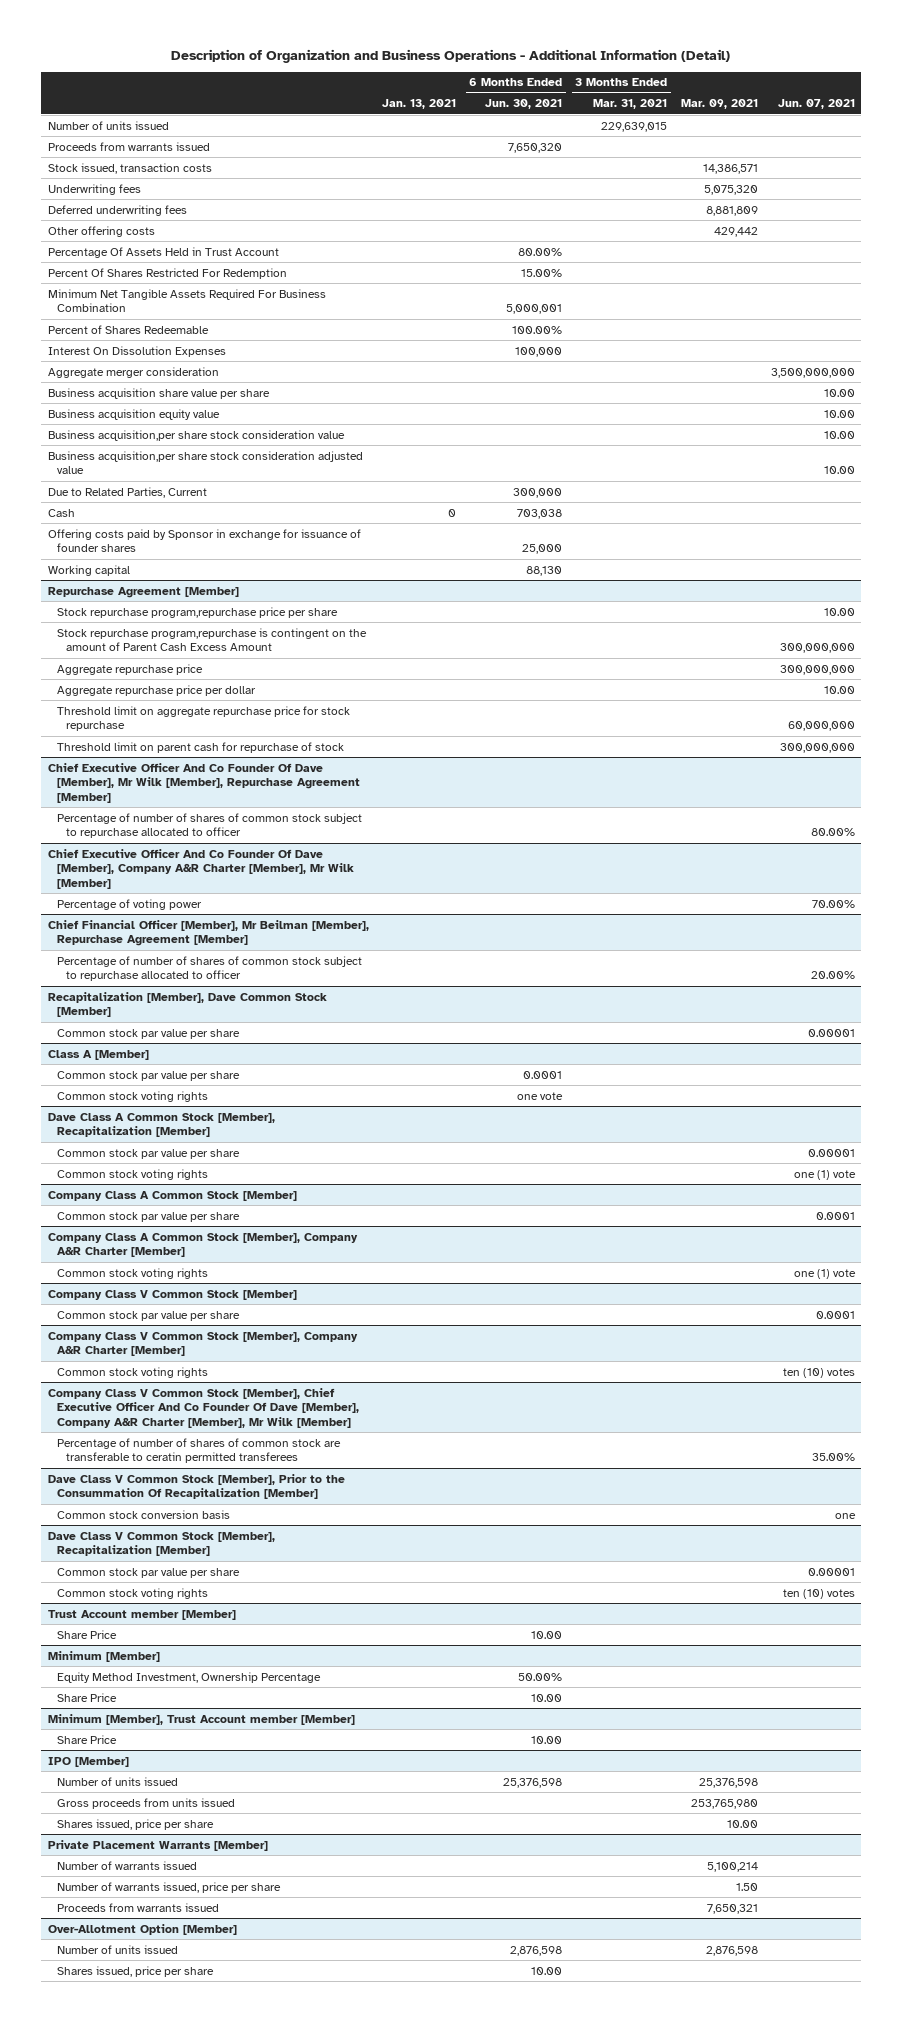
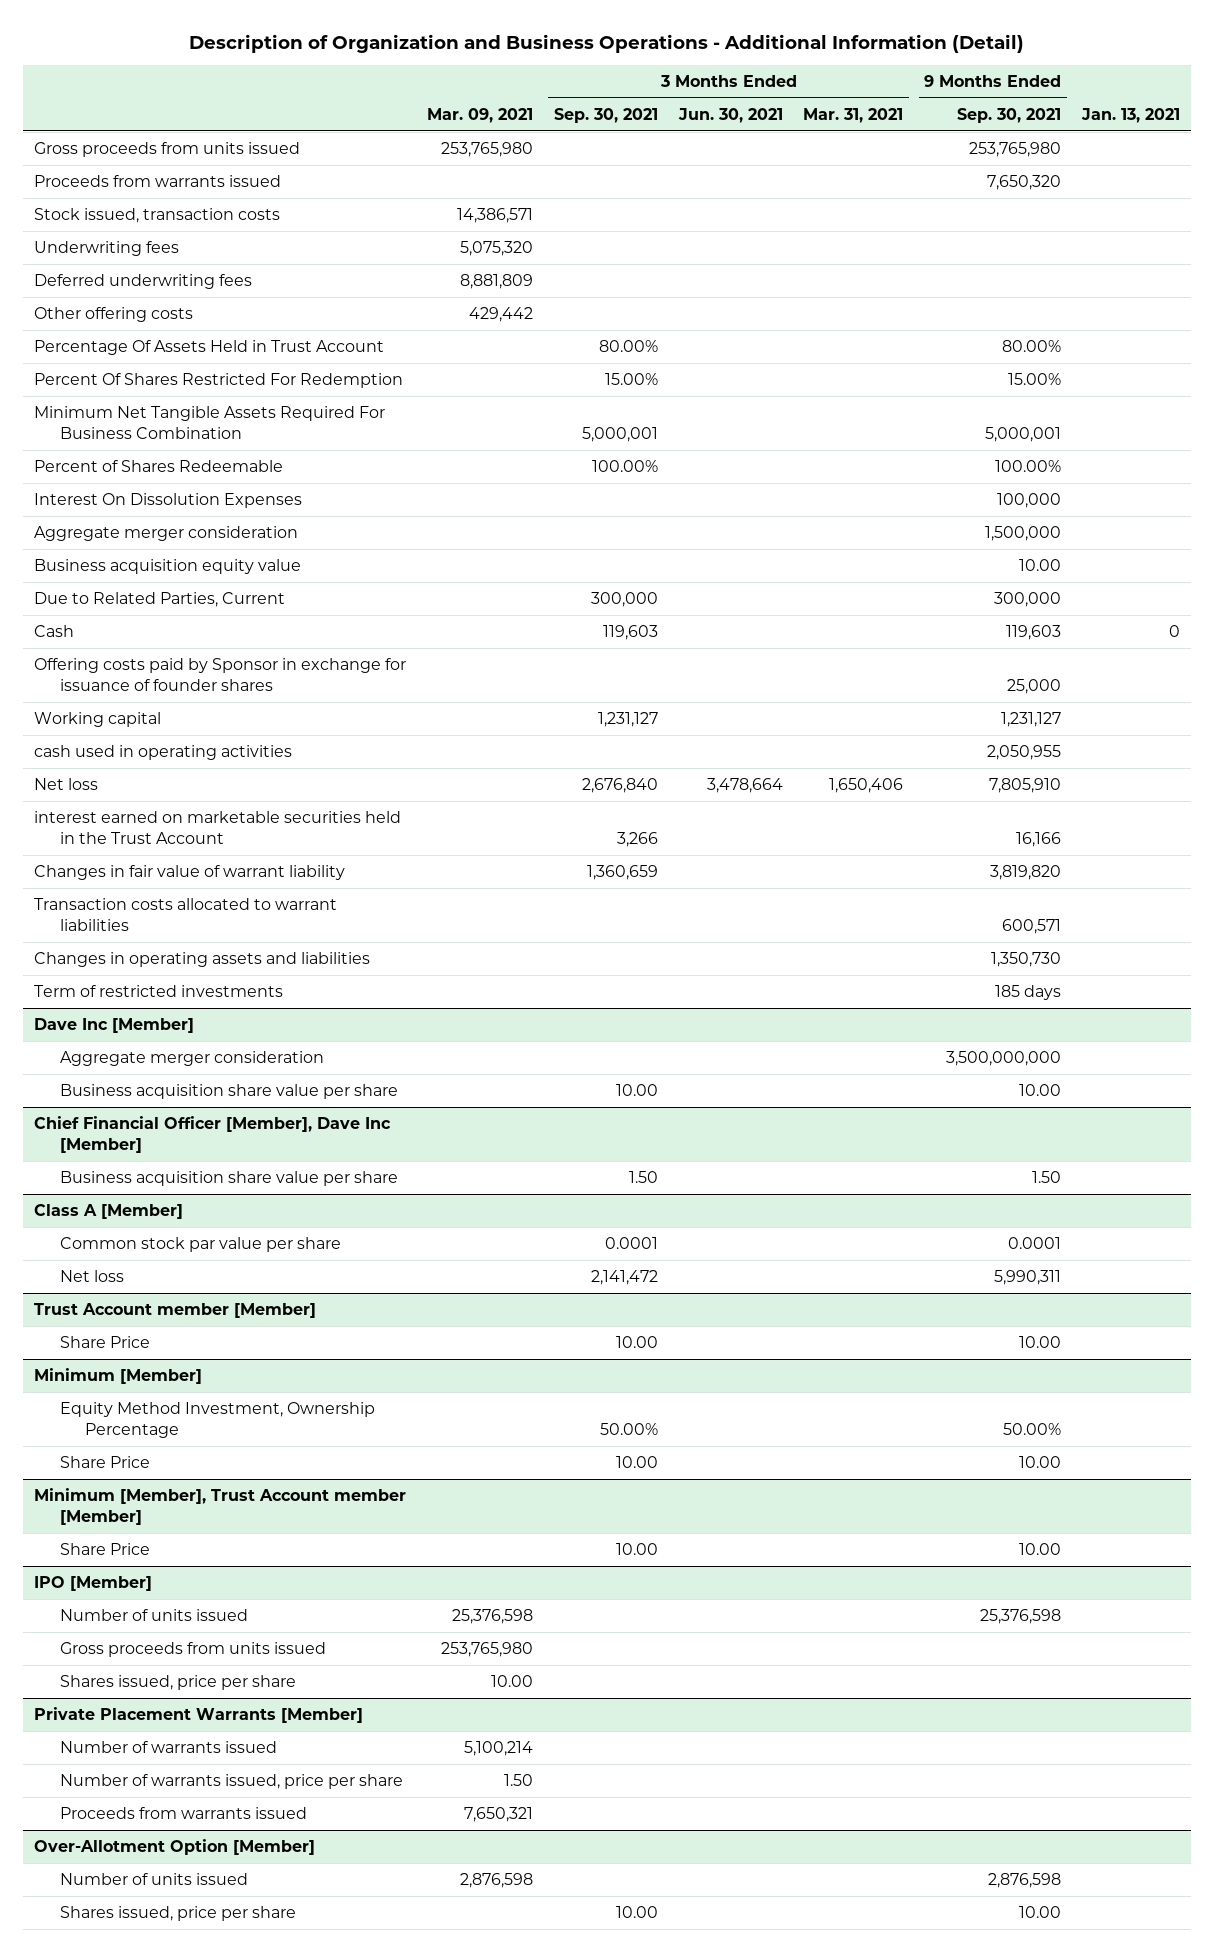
- | Jan. 13, 2021 | 6 Months Ended Jun. 30, 2021 | 3 Months Ended Mar. 31, 2021 | Mar. 09, 2021 | Jun. 07, 2021
+ | Mar. 09, 2021 | 3 Months Ended Sep. 30, 2021 | 3 Months Ended Jun. 30, 2021 | 3 Months Ended Mar. 31, 2021 | 9 Months Ended Sep. 30, 2021 | Jan. 13, 2021
- Number of units issued | | | 229,639,015 | |
+ Gross proceeds from units issued | 253,765,980 | | | | 253,765,980 |
- Business acquisition share value per share | | | | | 10.00
- Business acquisition,per share stock consideration value | | | | | 10.00
- Business acquisition,per share stock consideration adjusted value | | | | | 10.00
- Repurchase Agreement [Member]
- Stock repurchase program,repurchase price per share | | | | | 10.00
- Stock repurchase program,repurchase is contingent on the amount of Parent Cash Excess Amount | | | | | 300,000,000
- Aggregate repurchase price | | | | | 300,000,000
- Aggregate repurchase price per dollar | | | | | 10.00
- Threshold limit on aggregate repurchase price for stock repurchase | | | | | 60,000,000
- Threshold limit on parent cash for repurchase of stock | | | | | 300,000,000
- Chief Executive Officer And Co Founder Of Dave [Member], Mr Wilk [Member], Repurchase Agreement [Member]
- Percentage of number of shares of common stock subject to repurchase allocated to officer | | | | | 80.00%
- Chief Executive Officer And Co Founder Of Dave [Member], Company A&R Charter [Member], Mr Wilk [Member]
- Percentage of voting power | | | | | 70.00%
- Chief Financial Officer [Member], Mr Beilman [Member], Repurchase Agreement [Member]
- Percentage of number of shares of common stock subject to repurchase allocated to officer | | | | | 20.00%
- Recapitalization [Member], Dave Common Stock [Member]
- Common stock par value per share | | | | | 0.00001
+ cash used in operating activities | | | | | 2,050,955 |
+ Net loss | | 2,676,840 | 3,478,664 | 1,650,406 | 7,805,910 |
+ interest earned on marketable securities held in the Trust Account | | 3,266 | | | 16,166 |
+ Changes in fair value of warrant liability | | 1,360,659 | | | 3,819,820 |
+ Transaction costs allocated to warrant liabilities | | | | | 600,571 |
+ Changes in operating assets and liabilities | | | | | 1,350,730 |
+ Term of restricted investments | | | | | 185 days |
+ Dave Inc [Member]
+ Aggregate merger consideration | | | | | 3,500,000,000 |
+ Business acquisition share value per share | | 10.00 | | | 10.00 |
+ Chief Financial Officer [Member], Dave Inc [Member]
+ Business acquisition share value per share | | 1.50 | | | 1.50 |
@ Class A [Member]
- Common stock voting rights | | one vote | | |
- Dave Class A Common Stock [Member], Recapitalization [Member]
- Common stock par value per share | | | | | 0.00001
- Common stock voting rights | | | | | one (1) vote
- Company Class A Common Stock [Member]
- Common stock par value per share | | | | | 0.0001
- Company Class A Common Stock [Member], Company A&R Charter [Member]
- Common stock voting rights | | | | | one (1) vote
- Company Class V Common Stock [Member]
- Common stock par value per share | | | | | 0.0001
- Company Class V Common Stock [Member], Company A&R Charter [Member]
- Common stock voting rights | | | | | ten (10) votes
- Company Class V Common Stock [Member], Chief Executive Officer And Co Founder Of Dave [Member], Company A&R Charter [Member], Mr Wilk [Member]
- Percentage of number of shares of common stock are transferable to ceratin permitted transferees | | | | | 35.00%
- Dave Class V Common Stock [Member], Prior to the Consummation Of Recapitalization [Member]
- Common stock conversion basis | | | | | one
- Dave Class V Common Stock [Member], Recapitalization [Member]
- Common stock par value per share | | | | | 0.00001
- Common stock voting rights | | | | | ten (10) votes
@ Class A [Member]
+ Net loss | | 2,141,472 | | | 5,990,311 |

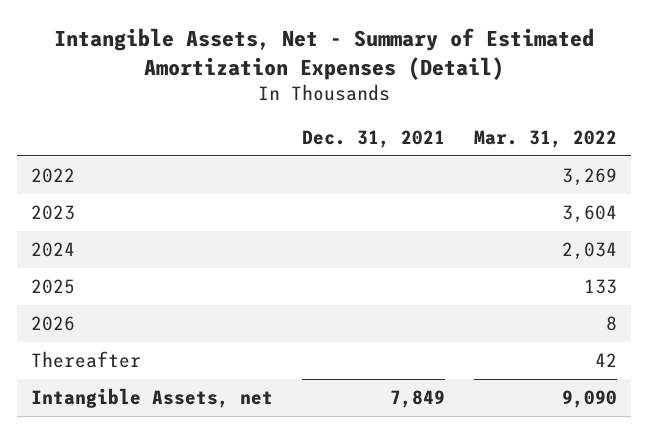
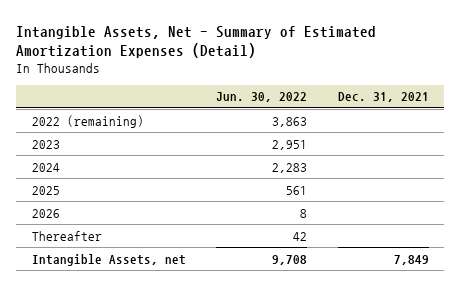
- | Dec. 31, 2021 | Mar. 31, 2022
+ | Jun. 30, 2022 | Dec. 31, 2021
- 2022 | | 3,269
+ 2022 (remaining) | 3,863 |

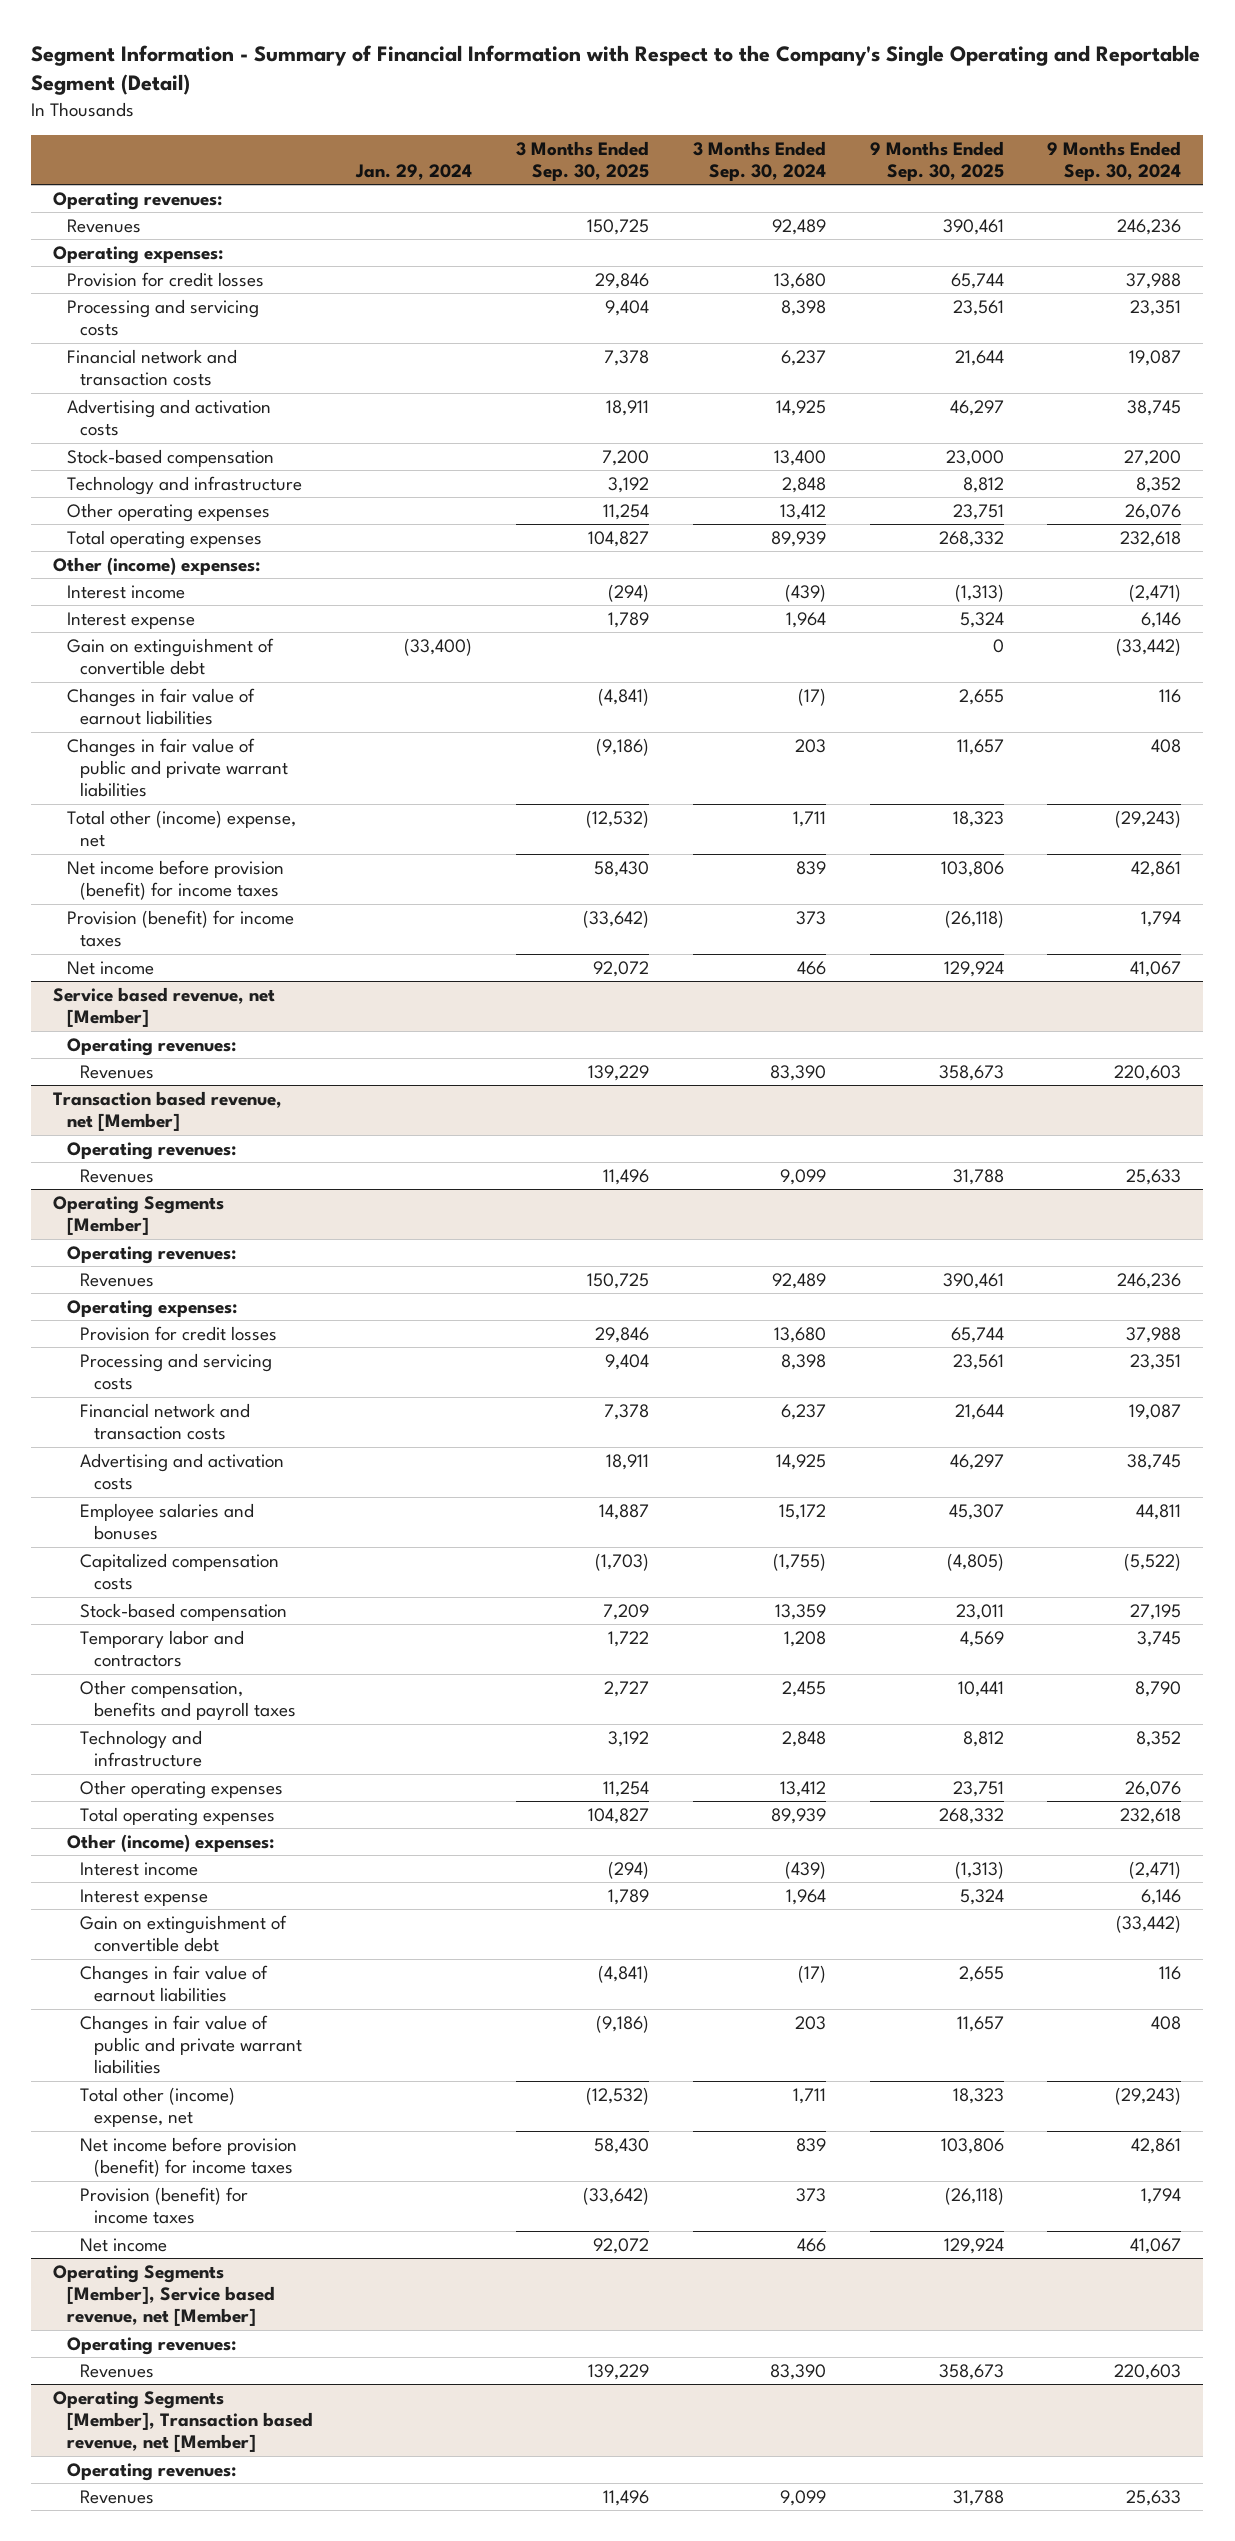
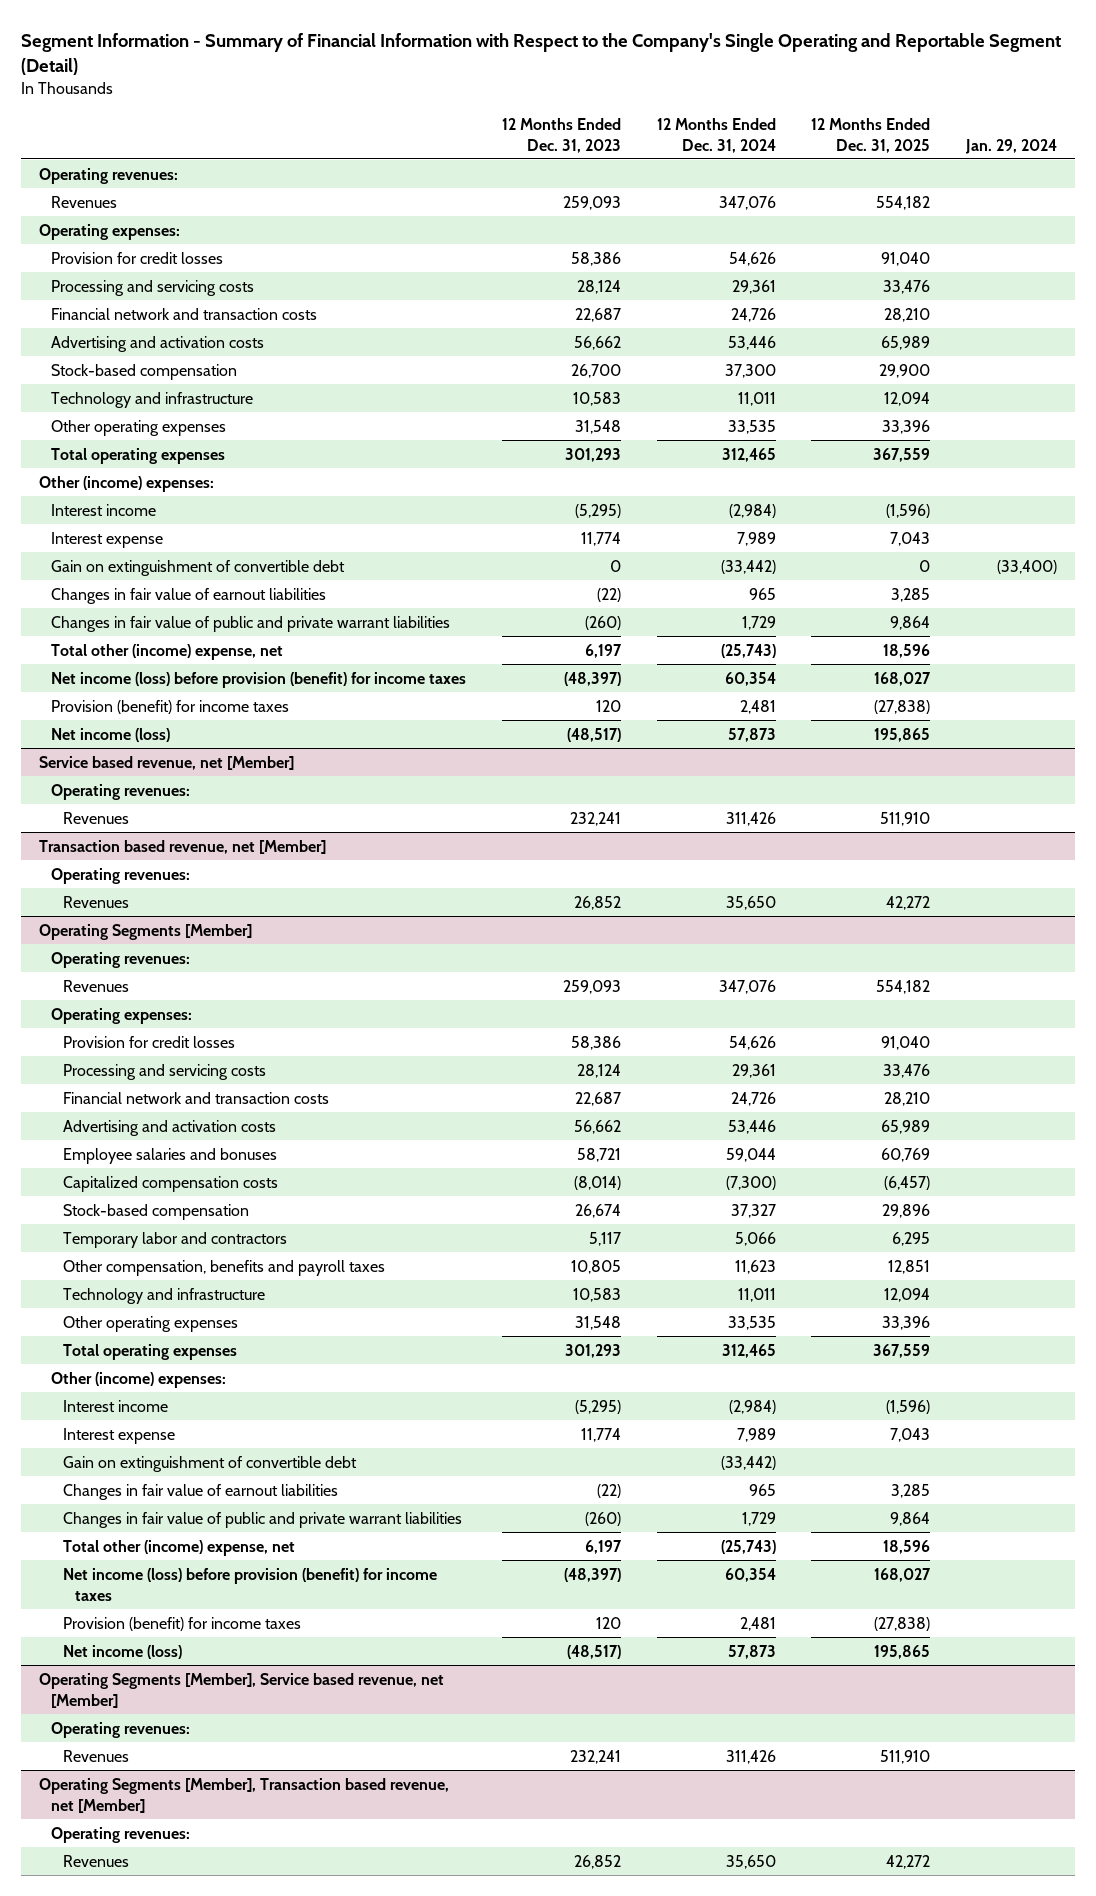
- | Jan. 29, 2024 | 3 Months Ended Sep. 30, 2025 | 3 Months Ended Sep. 30, 2024 | 9 Months Ended Sep. 30, 2025 | 9 Months Ended Sep. 30, 2024
+ | 12 Months Ended Dec. 31, 2023 | 12 Months Ended Dec. 31, 2024 | 12 Months Ended Dec. 31, 2025 | Jan. 29, 2024
- Net income before provision (benefit) for income taxes | | 58,430 | 839 | 103,806 | 42,861
+ Net income (loss) before provision (benefit) for income taxes | (48,397) | 60,354 | 168,027 |
- Net income | | 92,072 | 466 | 129,924 | 41,067
+ Net income (loss) | (48,517) | 57,873 | 195,865 |
@ Operating Segments [Member]
- Net income before provision (benefit) for income taxes | | 58,430 | 839 | 103,806 | 42,861
+ Net income (loss) before provision (benefit) for income taxes | (48,397) | 60,354 | 168,027 |
- Net income | | 92,072 | 466 | 129,924 | 41,067
+ Net income (loss) | (48,517) | 57,873 | 195,865 |

